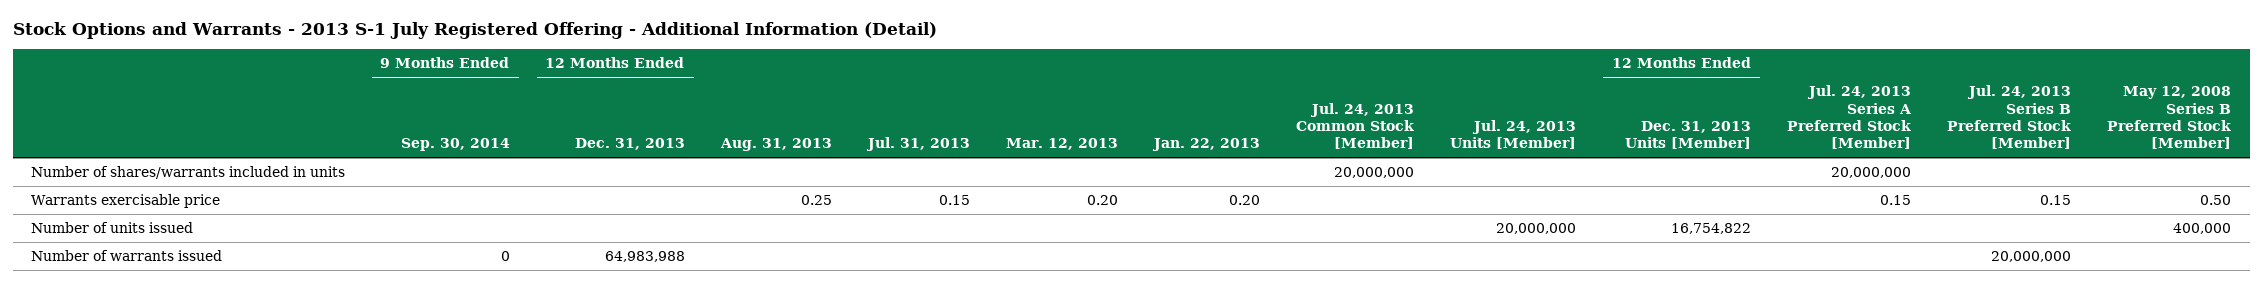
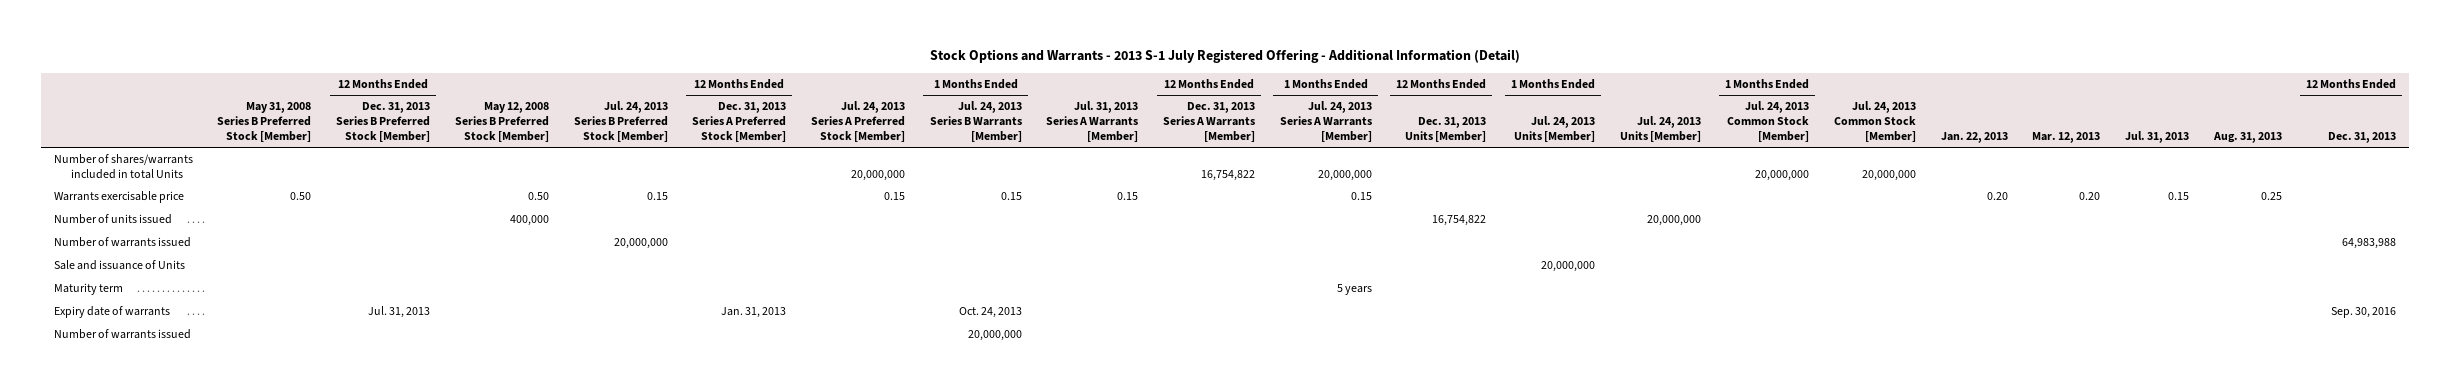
- | 9 Months Ended Sep. 30, 2014 | 12 Months Ended Dec. 31, 2013 | Aug. 31, 2013 | Jul. 31, 2013 | Mar. 12, 2013 | Jan. 22, 2013 | Jul. 24, 2013 Common Stock [Member] | Jul. 24, 2013 Units [Member] | 12 Months Ended Dec. 31, 2013 Units [Member] | Jul. 24, 2013 Series A Preferred Stock [Member] | Jul. 24, 2013 Series B Preferred Stock [Member] | May 12, 2008 Series B Preferred Stock [Member]
+ | May 31, 2008 Series B Preferred Stock [Member] | 12 Months Ended Dec. 31, 2013 Series B Preferred Stock [Member] | May 12, 2008 Series B Preferred Stock [Member] | Jul. 24, 2013 Series B Preferred Stock [Member] | 12 Months Ended Dec. 31, 2013 Series A Preferred Stock [Member] | Jul. 24, 2013 Series A Preferred Stock [Member] | 1 Months Ended Jul. 24, 2013 Series B Warrants [Member] | Jul. 31, 2013 Series A Warrants [Member] | 12 Months Ended Dec. 31, 2013 Series A Warrants [Member] | 1 Months Ended Jul. 24, 2013 Series A Warrants [Member] | 12 Months Ended Dec. 31, 2013 Units [Member] | 1 Months Ended Jul. 24, 2013 Units [Member] | Jul. 24, 2013 Units [Member] | 1 Months Ended Jul. 24, 2013 Common Stock [Member] | Jul. 24, 2013 Common Stock [Member] | Jan. 22, 2013 | Mar. 12, 2013 | Jul. 31, 2013 | Aug. 31, 2013 | 12 Months Ended Dec. 31, 2013
- Number of shares/warrants included in units | | | | | | | 20,000,000 | | | 20,000,000 | |
+ Number of shares/warrants included in total Units | | | | | | 20,000,000 | | | 16,754,822 | 20,000,000 | | | | 20,000,000 | 20,000,000 | | | | |
+ Sale and issuance of Units | | | | | | | | | | | | 20,000,000 | | | | | | | |
+ Maturity term | | | | | | | | | | 5 years | | | | | | | | | |
+ Expiry date of warrants | | Jul. 31, 2013 | | | Jan. 31, 2013 | | Oct. 24, 2013 | | | | | | | | | | | | | Sep. 30, 2016
+ Number of warrants issued | | | | | | | 20,000,000 | | | | | | | | | | | | |

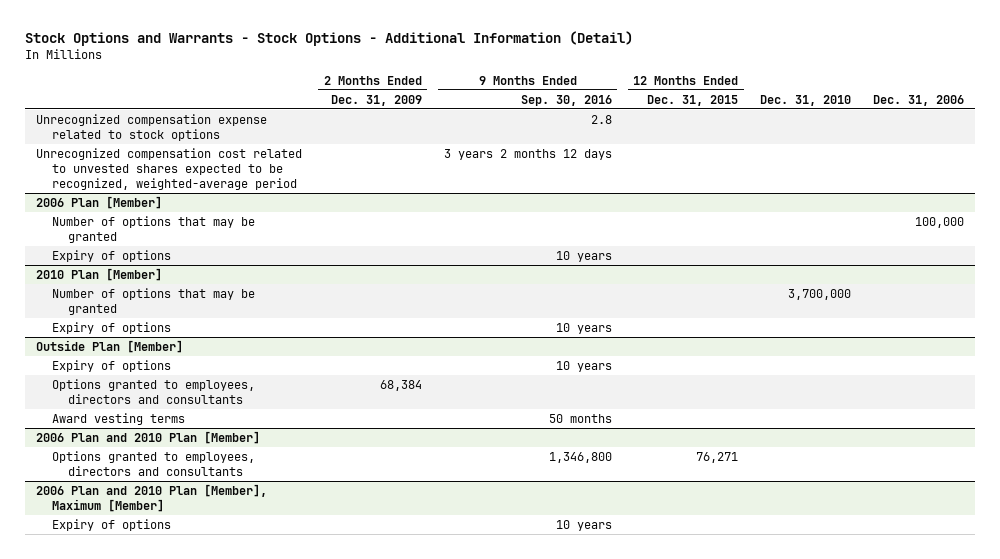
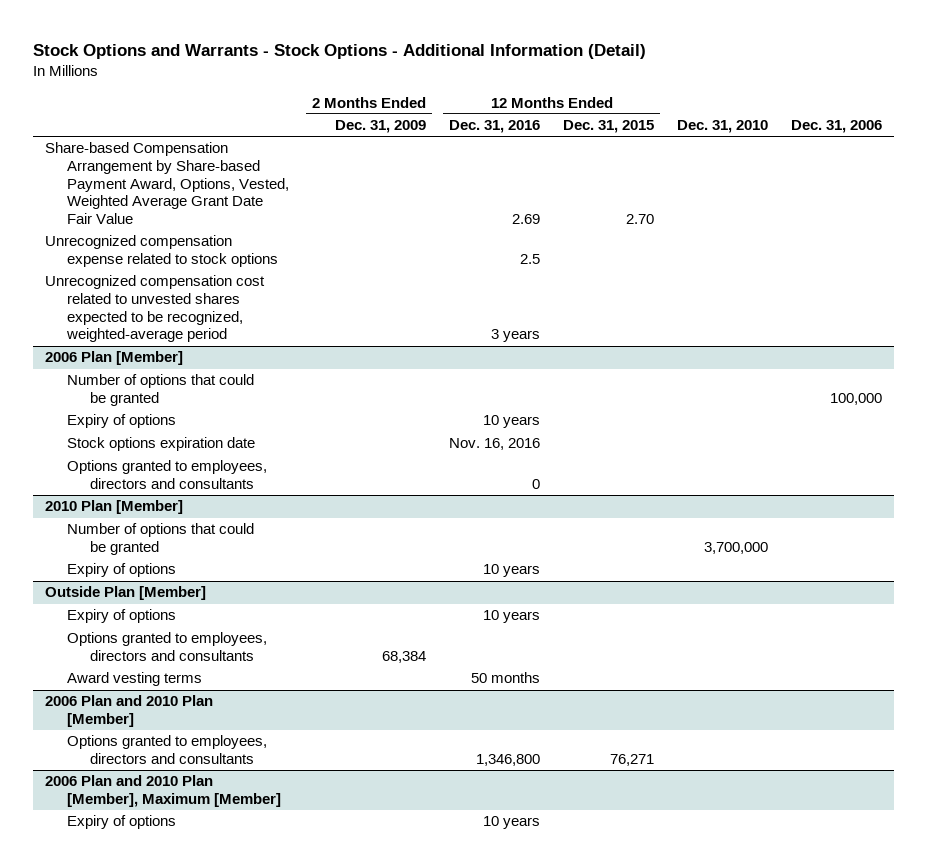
- | 2 Months Ended Dec. 31, 2009 | 9 Months Ended Sep. 30, 2016 | 12 Months Ended Dec. 31, 2015 | Dec. 31, 2010 | Dec. 31, 2006
+ | 2 Months Ended Dec. 31, 2009 | 12 Months Ended Dec. 31, 2016 | 12 Months Ended Dec. 31, 2015 | Dec. 31, 2010 | Dec. 31, 2006
+ Share-based Compensation Arrangement by Share-based Payment Award, Options, Vested, Weighted Average Grant Date Fair Value | | 2.69 | 2.70 | |
@ 2006 Plan [Member]
- Number of options that may be granted | | | | | 100,000
+ Number of options that could be granted | | | | | 100,000
+ Stock options expiration date | | Nov. 16, 2016 | | |
+ Options granted to employees, directors and consultants | | 0 | | |
@ 2010 Plan [Member]
- Number of options that may be granted | | | | 3,700,000 |
+ Number of options that could be granted | | | | 3,700,000 |

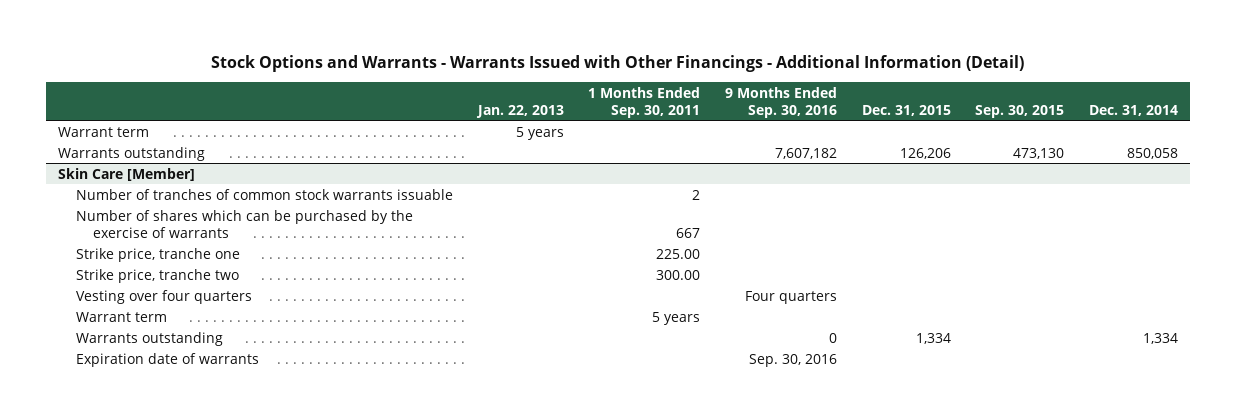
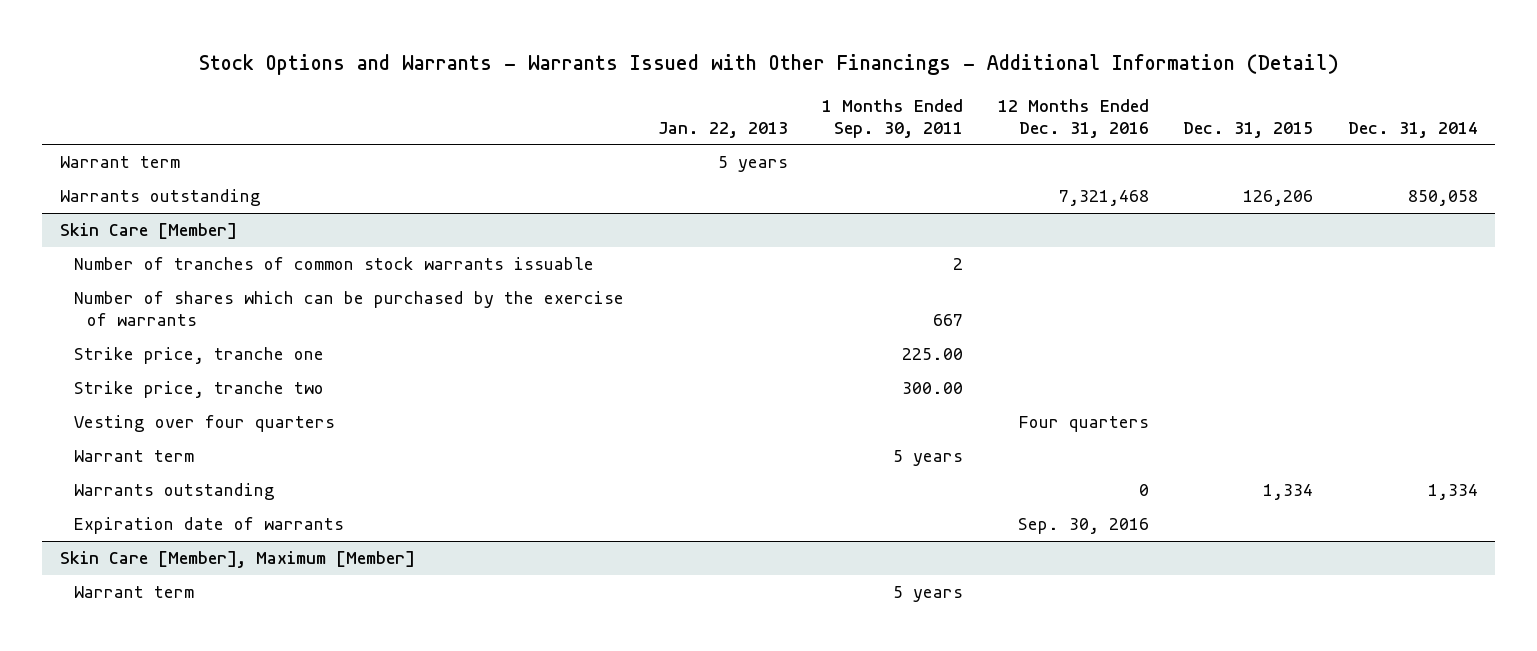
- | Jan. 22, 2013 | 1 Months Ended Sep. 30, 2011 | 9 Months Ended Sep. 30, 2016 | Dec. 31, 2015 | Sep. 30, 2015 | Dec. 31, 2014
+ | Jan. 22, 2013 | 1 Months Ended Sep. 30, 2011 | 12 Months Ended Dec. 31, 2016 | Dec. 31, 2015 | Dec. 31, 2014
+ Skin Care [Member], Maximum [Member]
+ Warrant term | | 5 years | | |

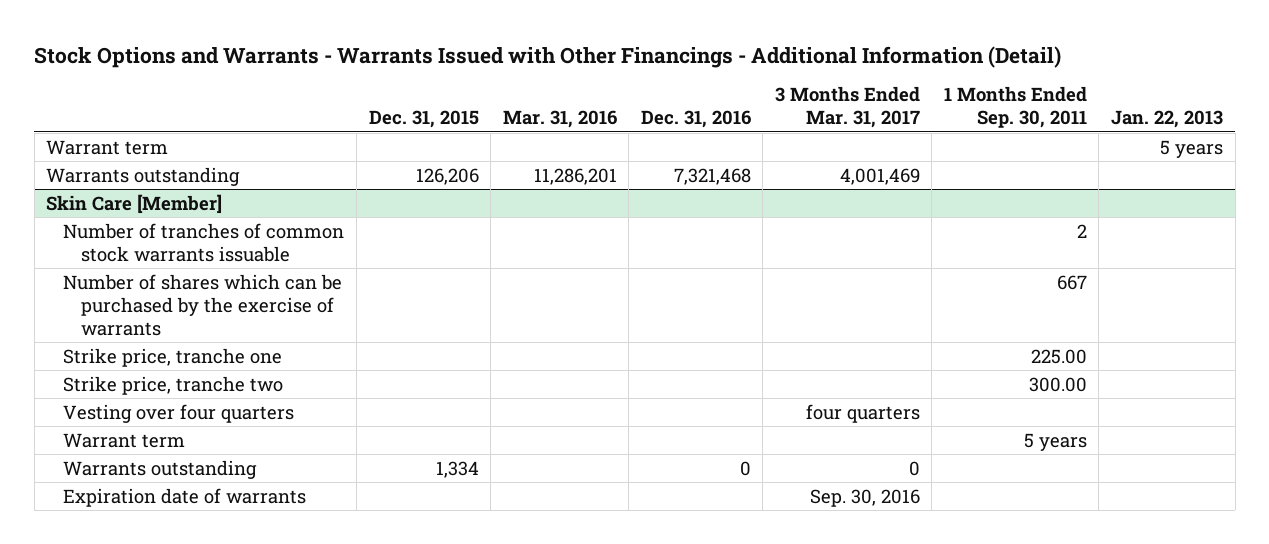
- | Jan. 22, 2013 | 1 Months Ended Sep. 30, 2011 | 12 Months Ended Dec. 31, 2016 | Dec. 31, 2015 | Dec. 31, 2014
+ | Dec. 31, 2015 | Mar. 31, 2016 | Dec. 31, 2016 | 3 Months Ended Mar. 31, 2017 | 1 Months Ended Sep. 30, 2011 | Jan. 22, 2013
- Skin Care [Member], Maximum [Member]
- Warrant term | | 5 years | | |

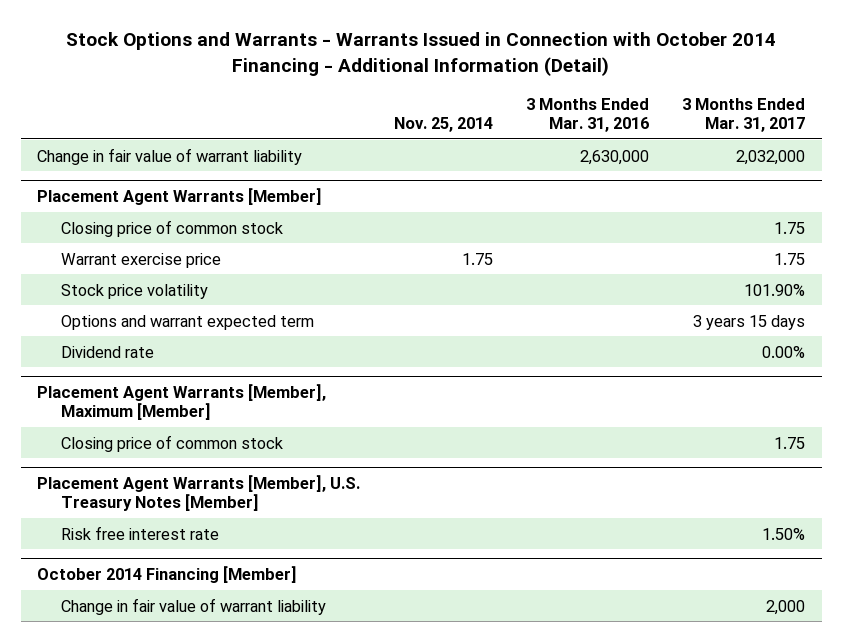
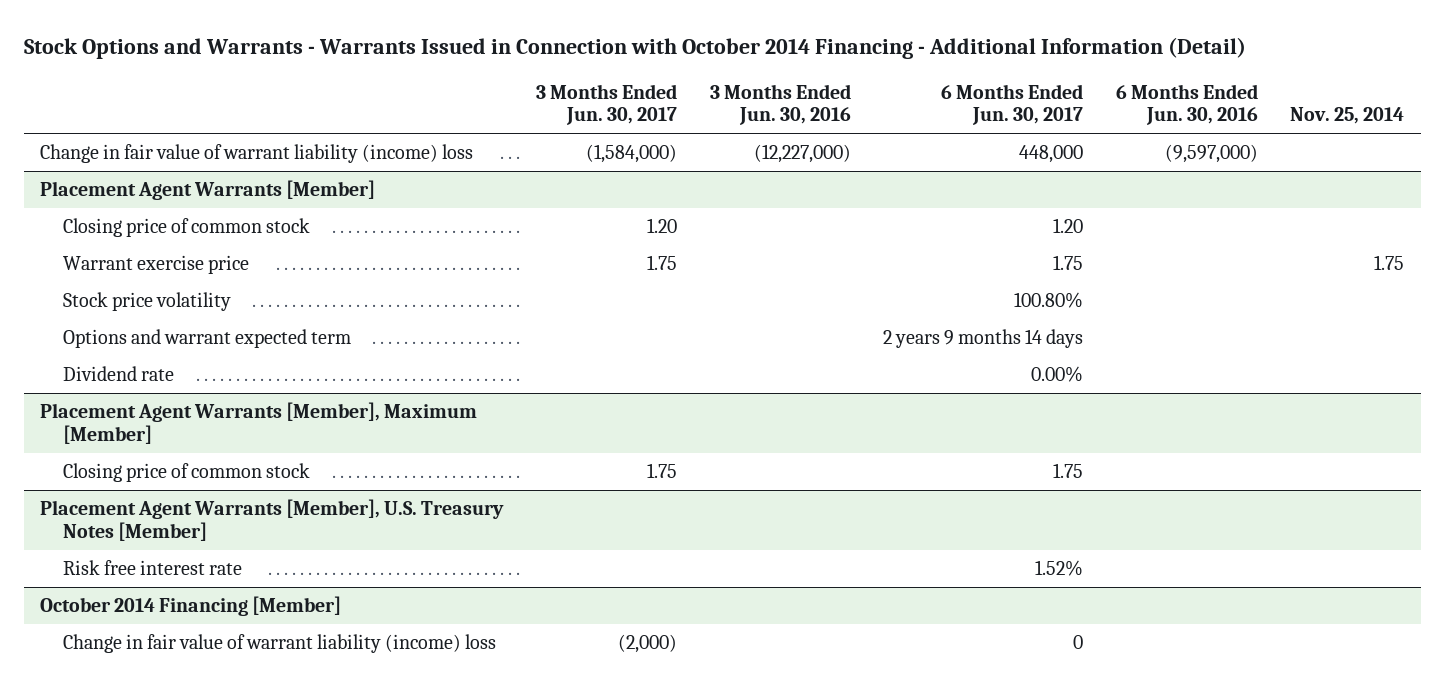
- | Nov. 25, 2014 | 3 Months Ended Mar. 31, 2016 | 3 Months Ended Mar. 31, 2017
+ | 3 Months Ended Jun. 30, 2017 | 3 Months Ended Jun. 30, 2016 | 6 Months Ended Jun. 30, 2017 | 6 Months Ended Jun. 30, 2016 | Nov. 25, 2014
- Change in fair value of warrant liability | | 2,630,000 | 2,032,000
+ Change in fair value of warrant liability (income) loss | (1,584,000) | (12,227,000) | 448,000 | (9,597,000) |
@ October 2014 Financing [Member]
- Change in fair value of warrant liability | | | 2,000
+ Change in fair value of warrant liability (income) loss | (2,000) | | 0 | |

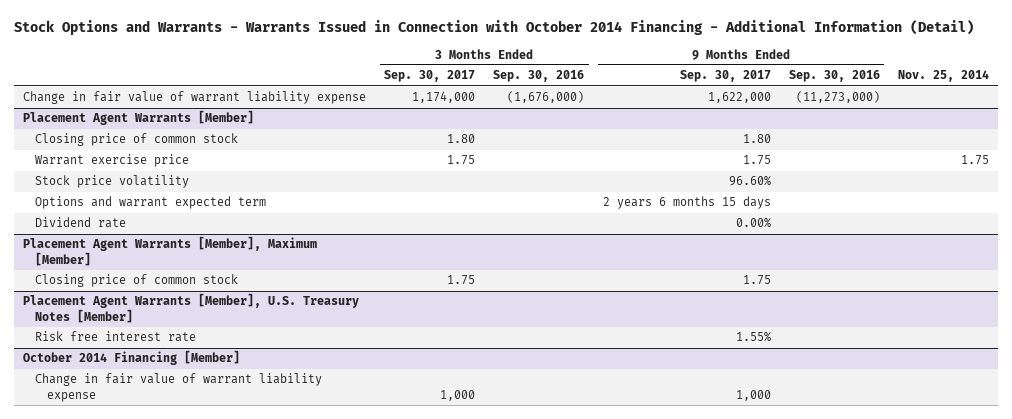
- | 3 Months Ended Jun. 30, 2017 | 3 Months Ended Jun. 30, 2016 | 6 Months Ended Jun. 30, 2017 | 6 Months Ended Jun. 30, 2016 | Nov. 25, 2014
+ | 3 Months Ended Sep. 30, 2017 | 3 Months Ended Sep. 30, 2016 | 9 Months Ended Sep. 30, 2017 | 9 Months Ended Sep. 30, 2016 | Nov. 25, 2014
- Change in fair value of warrant liability (income) loss | (1,584,000) | (12,227,000) | 448,000 | (9,597,000) |
+ Change in fair value of warrant liability expense | 1,174,000 | (1,676,000) | 1,622,000 | (11,273,000) |
@ October 2014 Financing [Member]
- Change in fair value of warrant liability (income) loss | (2,000) | | 0 | |
+ Change in fair value of warrant liability expense | 1,000 | | 1,000 | |

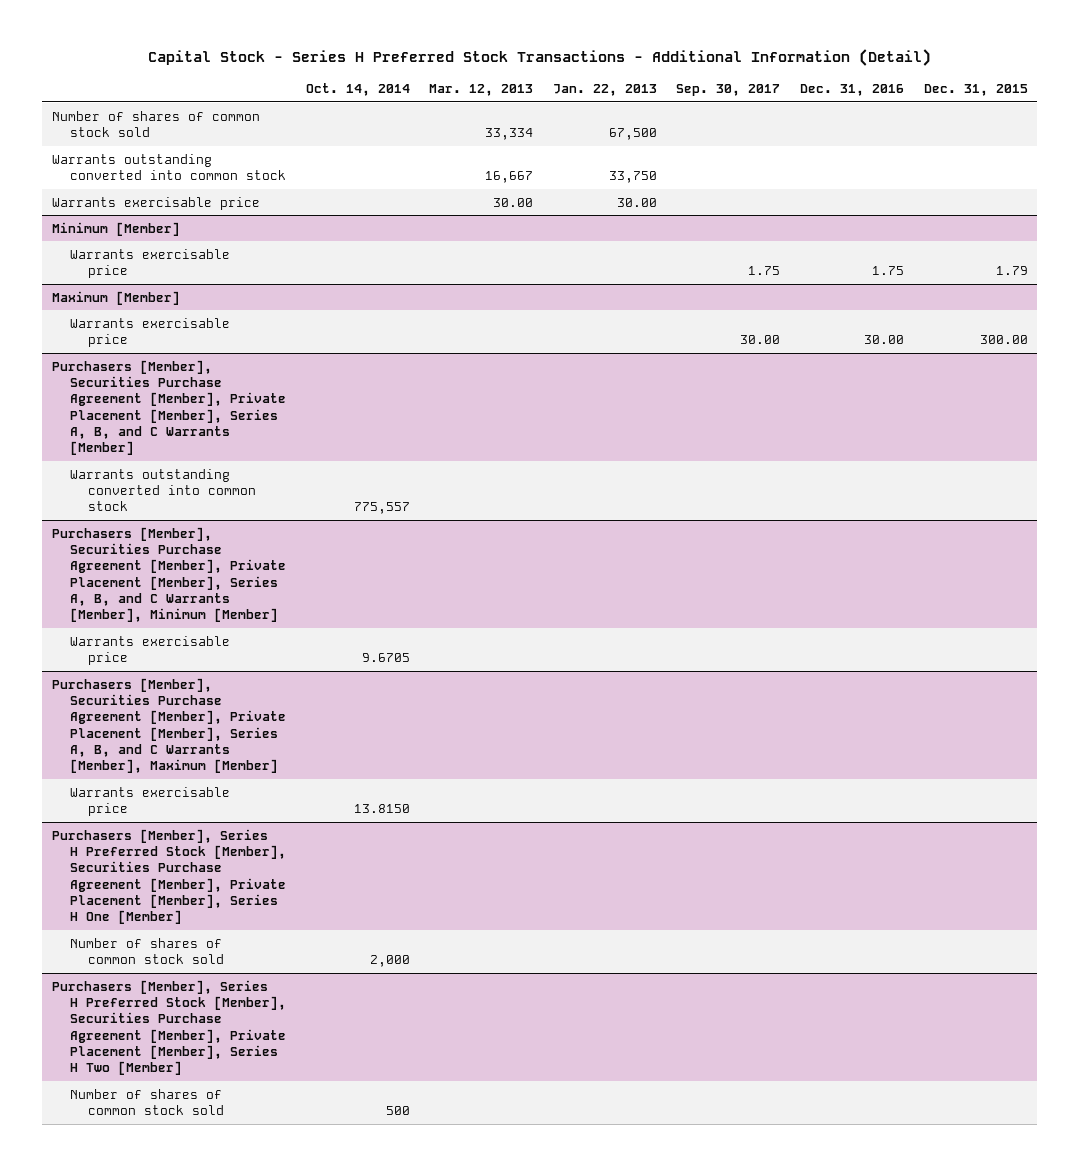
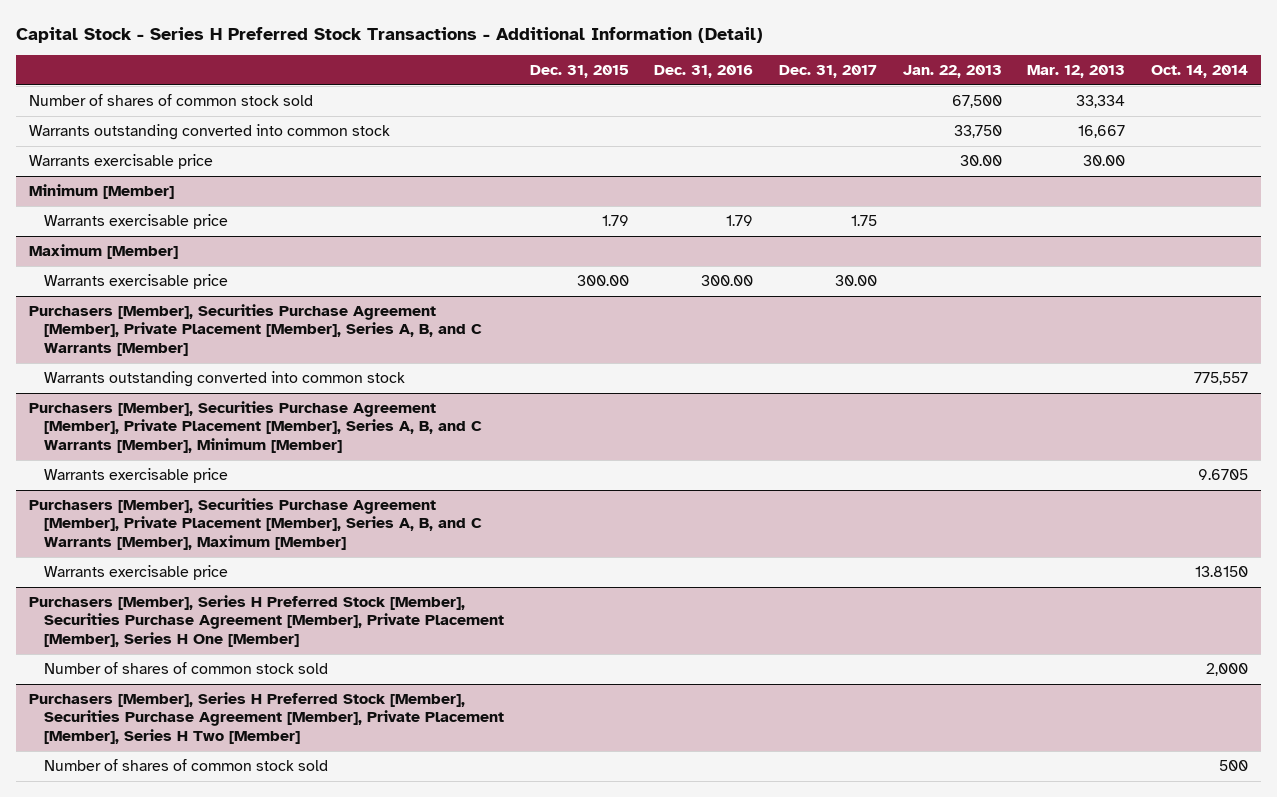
- | Oct. 14, 2014 | Mar. 12, 2013 | Jan. 22, 2013 | Sep. 30, 2017 | Dec. 31, 2016 | Dec. 31, 2015
+ | Dec. 31, 2015 | Dec. 31, 2016 | Dec. 31, 2017 | Jan. 22, 2013 | Mar. 12, 2013 | Oct. 14, 2014
@ Minimum [Member]
- Warrants exercisable price | | | | 1.75 | 1.75 | 1.79
+ Warrants exercisable price | 1.79 | 1.79 | 1.75 | | |
@ Maximum [Member]
- Warrants exercisable price | | | | 30.00 | 30.00 | 300.00
+ Warrants exercisable price | 300.00 | 300.00 | 30.00 | | |

